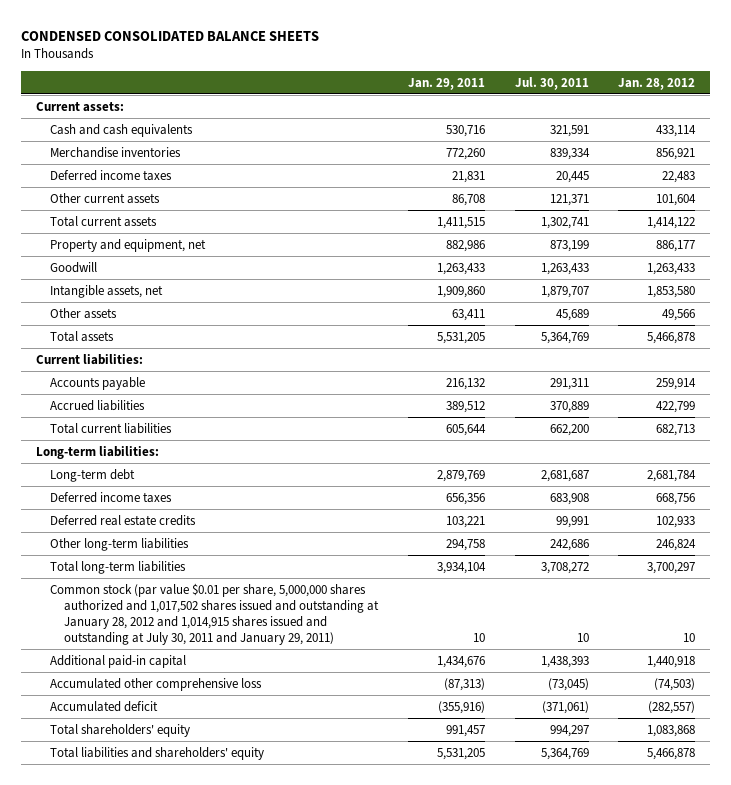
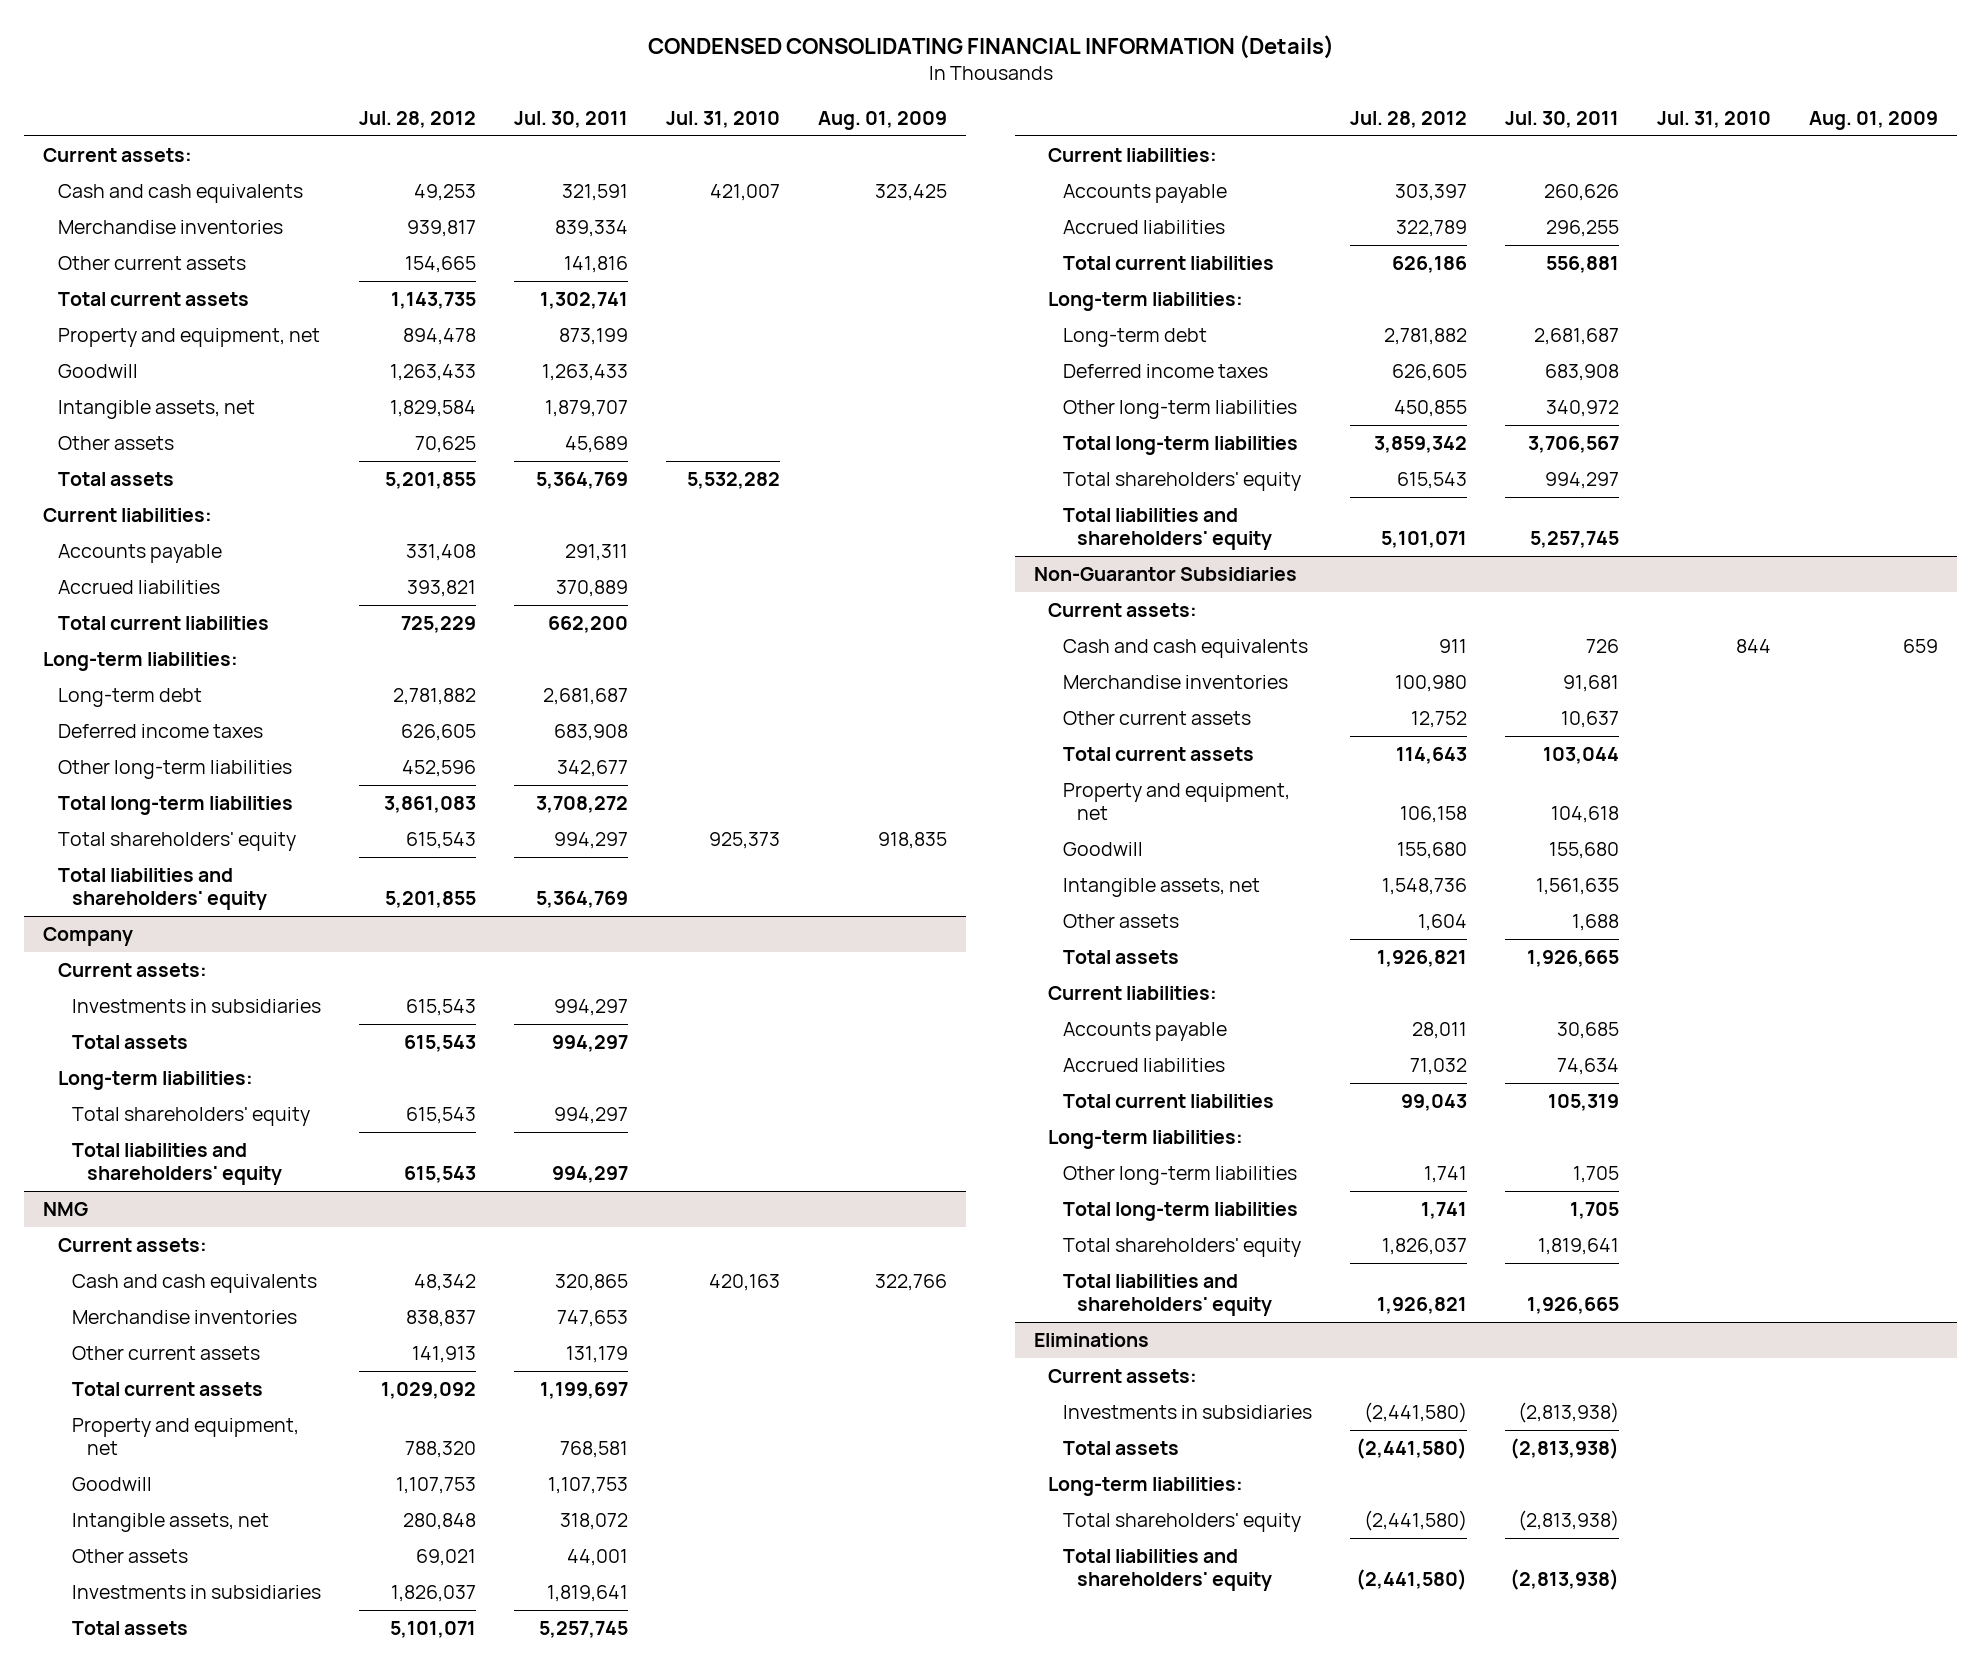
- CONDENSED CONSOLIDATED BALANCE SHEETS
+ CONDENSED CONSOLIDATING FINANCIAL INFORMATION (Details)
- | Jan. 29, 2011 | Jul. 30, 2011 | Jan. 28, 2012
+ | Jul. 28, 2012 | Jul. 30, 2011 | Jul. 31, 2010 | Aug. 01, 2009
- Deferred income taxes | 21,831 | 20,445 | 22,483
- Other current assets | 86,708 | 121,371 | 101,604
+ Other current assets | 154,665 | 141,816 | |
- Deferred real estate credits | 103,221 | 99,991 | 102,933
- Other long-term liabilities | 294,758 | 242,686 | 246,824
+ Other long-term liabilities | 452,596 | 342,677 | |
- Common stock (par value $0.01 per share, 5,000,000 shares authorized and 1,017,502 shares issued and outstanding at January 28, 2012 and 1,014,915 shares issued and outstanding at July 30, 2011 and January 29, 2011) | 10 | 10 | 10
- Additional paid-in capital | 1,434,676 | 1,438,393 | 1,440,918
- Accumulated other comprehensive loss | (87,313) | (73,045) | (74,503)
- Accumulated deficit | (355,916) | (371,061) | (282,557)
+ Company
+ Current assets:
+ Investments in subsidiaries | 615,543 | 994,297 | |
+ Total assets | 615,543 | 994,297 | |
+ Long-term liabilities:
+ Total shareholders' equity | 615,543 | 994,297 | |
+ Total liabilities and shareholders' equity | 615,543 | 994,297 | |
+ NMG
+ Current assets:
+ Cash and cash equivalents | 48,342 | 320,865 | 420,163 | 322,766
+ Merchandise inventories | 838,837 | 747,653 | |
+ Other current assets | 141,913 | 131,179 | |
+ Total current assets | 1,029,092 | 1,199,697 | |
+ Property and equipment, net | 788,320 | 768,581 | |
+ Goodwill | 1,107,753 | 1,107,753 | |
+ Intangible assets, net | 280,848 | 318,072 | |
+ Other assets | 69,021 | 44,001 | |
+ Investments in subsidiaries | 1,826,037 | 1,819,641 | |
+ Total assets | 5,101,071 | 5,257,745 | |
+ Current liabilities:
+ Accounts payable | 303,397 | 260,626 | |
+ Accrued liabilities | 322,789 | 296,255 | |
+ Total current liabilities | 626,186 | 556,881 | |
+ Long-term liabilities:
+ Long-term debt | 2,781,882 | 2,681,687 | |
+ Deferred income taxes | 626,605 | 683,908 | |
+ Other long-term liabilities | 450,855 | 340,972 | |
+ Total long-term liabilities | 3,859,342 | 3,706,567 | |
+ Total shareholders' equity | 615,543 | 994,297 | |
+ Total liabilities and shareholders' equity | 5,101,071 | 5,257,745 | |
+ Non-Guarantor Subsidiaries
+ Current assets:
+ Cash and cash equivalents | 911 | 726 | 844 | 659
+ Merchandise inventories | 100,980 | 91,681 | |
+ Other current assets | 12,752 | 10,637 | |
+ Total current assets | 114,643 | 103,044 | |
+ Property and equipment, net | 106,158 | 104,618 | |
+ Goodwill | 155,680 | 155,680 | |
+ Intangible assets, net | 1,548,736 | 1,561,635 | |
+ Other assets | 1,604 | 1,688 | |
+ Total assets | 1,926,821 | 1,926,665 | |
+ Current liabilities:
+ Accounts payable | 28,011 | 30,685 | |
+ Accrued liabilities | 71,032 | 74,634 | |
+ Total current liabilities | 99,043 | 105,319 | |
+ Long-term liabilities:
+ Other long-term liabilities | 1,741 | 1,705 | |
+ Total long-term liabilities | 1,741 | 1,705 | |
+ Total shareholders' equity | 1,826,037 | 1,819,641 | |
+ Total liabilities and shareholders' equity | 1,926,821 | 1,926,665 | |
+ Eliminations
+ Current assets:
+ Investments in subsidiaries | (2,441,580) | (2,813,938) | |
+ Total assets | (2,441,580) | (2,813,938) | |
+ Long-term liabilities:
+ Total shareholders' equity | (2,441,580) | (2,813,938) | |
+ Total liabilities and shareholders' equity | (2,441,580) | (2,813,938) | |

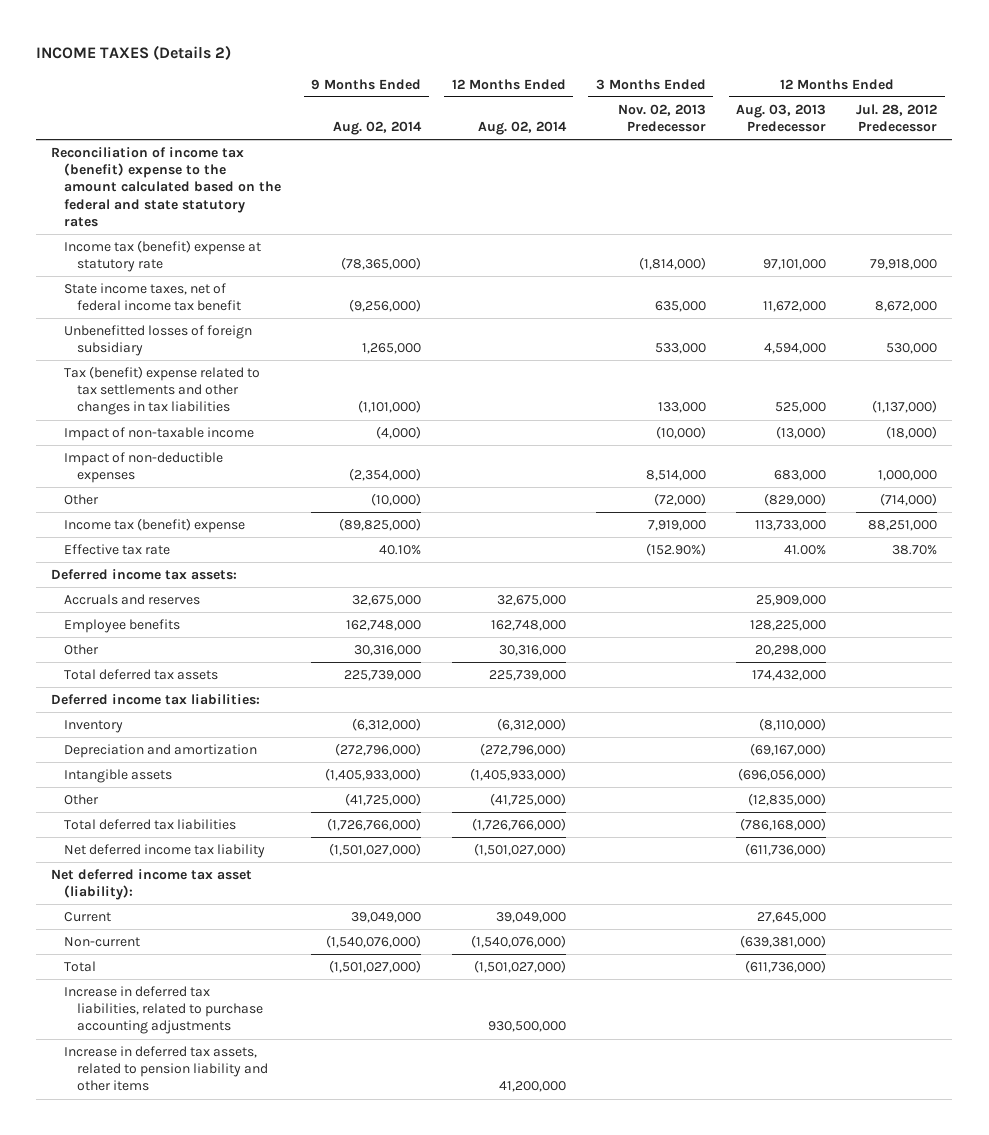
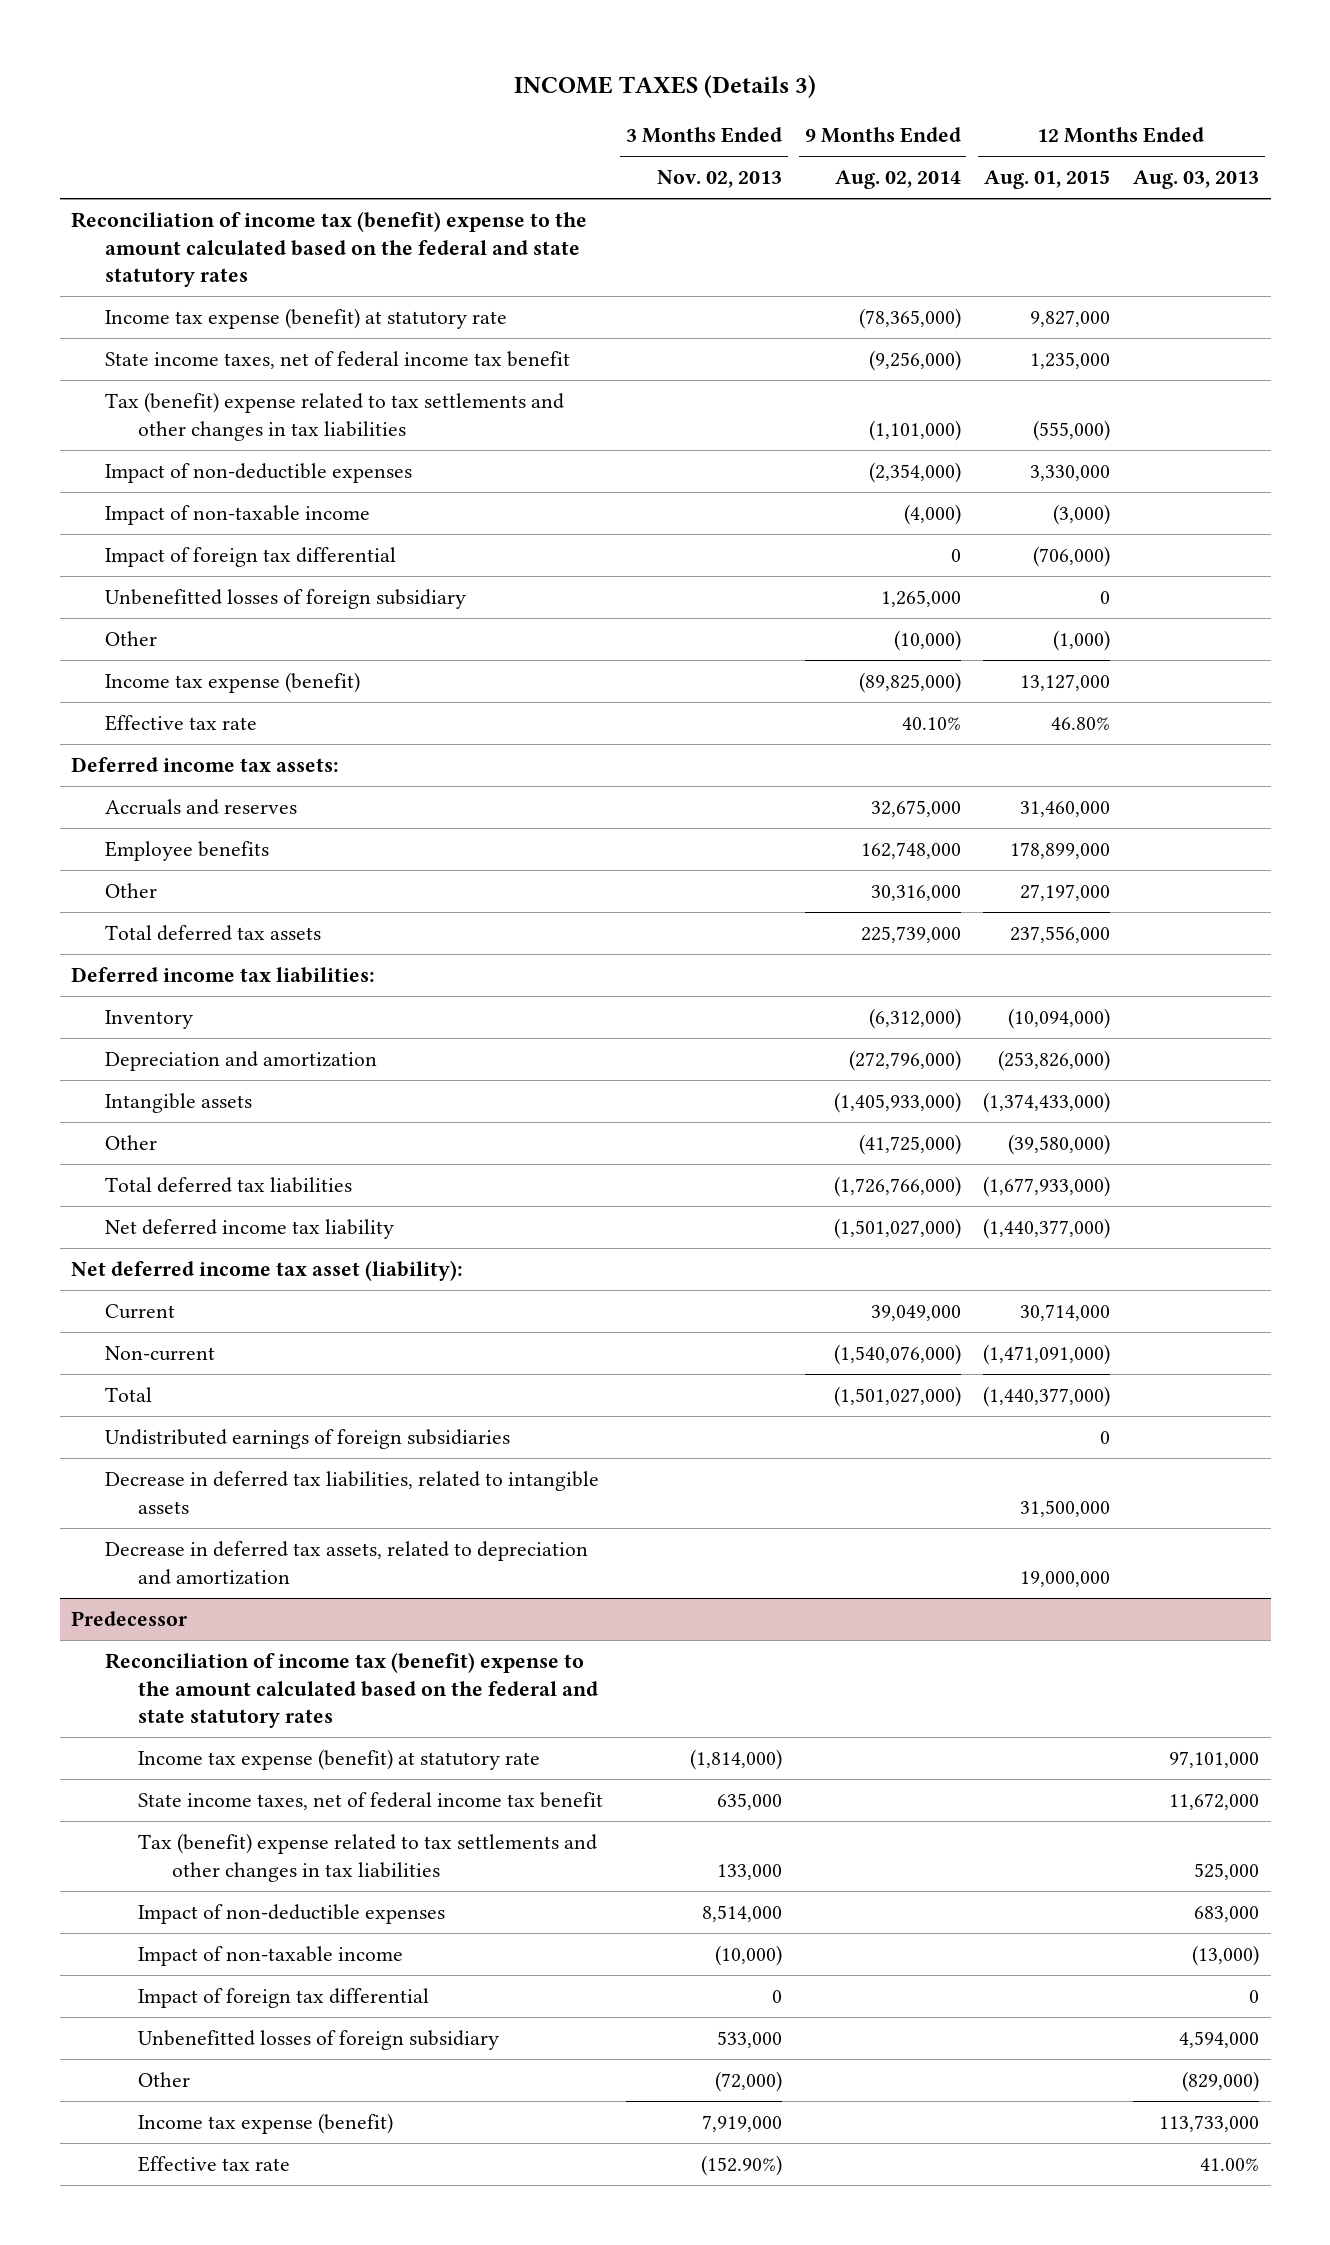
- INCOME TAXES (Details 2)
+ INCOME TAXES (Details 3)
- | 9 Months Ended Aug. 02, 2014 | 12 Months Ended Aug. 02, 2014 | 3 Months Ended Nov. 02, 2013 Predecessor | 12 Months Ended Aug. 03, 2013 Predecessor | 12 Months Ended Jul. 28, 2012 Predecessor
+ | 3 Months Ended Nov. 02, 2013 | 9 Months Ended Aug. 02, 2014 | 12 Months Ended Aug. 01, 2015 | 12 Months Ended Aug. 03, 2013
- Income tax (benefit) expense at statutory rate | (78,365,000) | | (1,814,000) | 97,101,000 | 79,918,000
+ Income tax expense (benefit) at statutory rate | | (78,365,000) | 9,827,000 |
moved down: Impact of non-taxable income | | (4,000) | (3,000) |
+ Impact of foreign tax differential | | 0 | (706,000) |
moved down: Unbenefitted losses of foreign subsidiary | | 1,265,000 | 0 |
- Income tax (benefit) expense | (89,825,000) | | 7,919,000 | 113,733,000 | 88,251,000
+ Income tax expense (benefit) | | (89,825,000) | 13,127,000 |
- Increase in deferred tax liabilities, related to purchase accounting adjustments | | 930,500,000 | | |
- Increase in deferred tax assets, related to pension liability and other items | | 41,200,000 | | |
+ Undistributed earnings of foreign subsidiaries | | | 0 |
+ Decrease in deferred tax liabilities, related to intangible assets | | | 31,500,000 |
+ Decrease in deferred tax assets, related to depreciation and amortization | | | 19,000,000 |
+ Predecessor
+ Reconciliation of income tax (benefit) expense to the amount calculated based on the federal and state statutory rates
+ Income tax expense (benefit) at statutory rate | (1,814,000) | | | 97,101,000
+ State income taxes, net of federal income tax benefit | 635,000 | | | 11,672,000
+ Tax (benefit) expense related to tax settlements and other changes in tax liabilities | 133,000 | | | 525,000
+ Impact of non-deductible expenses | 8,514,000 | | | 683,000
+ Impact of non-taxable income | (10,000) | | | (13,000)
+ Impact of foreign tax differential | 0 | | | 0
+ Unbenefitted losses of foreign subsidiary | 533,000 | | | 4,594,000
+ Other | (72,000) | | | (829,000)
+ Income tax expense (benefit) | 7,919,000 | | | 113,733,000
+ Effective tax rate | (152.90%) | | | 41.00%

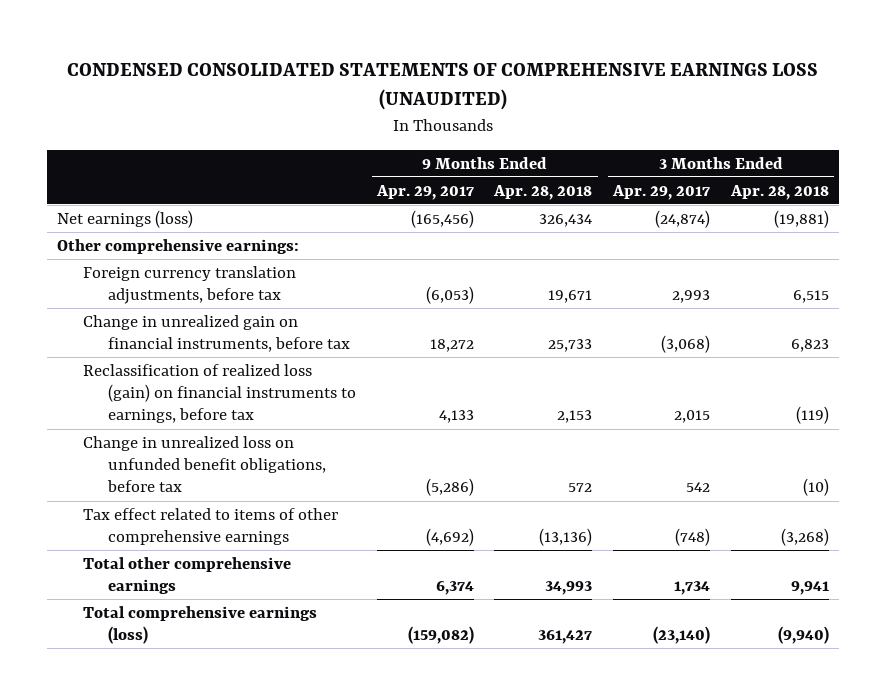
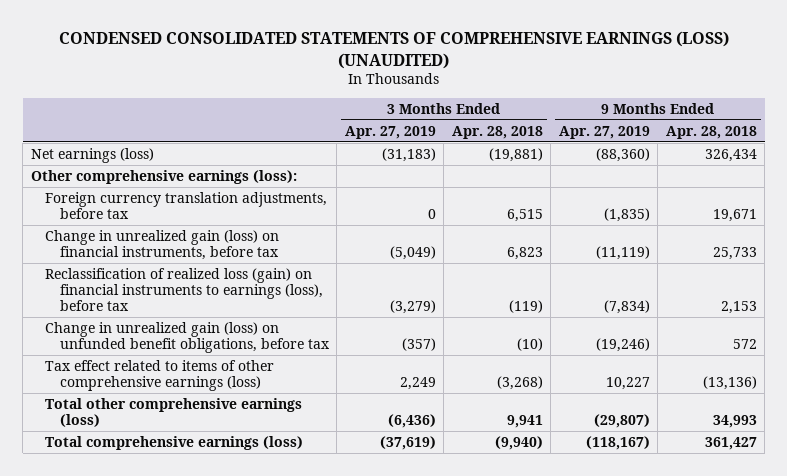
- CONDENSED CONSOLIDATED STATEMENTS OF COMPREHENSIVE EARNINGS LOSS (UNAUDITED)
+ CONDENSED CONSOLIDATED STATEMENTS OF COMPREHENSIVE EARNINGS (LOSS) (UNAUDITED)
- | 9 Months Ended Apr. 29, 2017 | 9 Months Ended Apr. 28, 2018 | 3 Months Ended Apr. 29, 2017 | 3 Months Ended Apr. 28, 2018
+ | 3 Months Ended Apr. 27, 2019 | 3 Months Ended Apr. 28, 2018 | 9 Months Ended Apr. 27, 2019 | 9 Months Ended Apr. 28, 2018
- Other comprehensive earnings:
+ Other comprehensive earnings (loss):
- Change in unrealized gain on financial instruments, before tax | 18,272 | 25,733 | (3,068) | 6,823
- Reclassification of realized loss (gain) on financial instruments to earnings, before tax | 4,133 | 2,153 | 2,015 | (119)
- Change in unrealized loss on unfunded benefit obligations, before tax | (5,286) | 572 | 542 | (10)
- Tax effect related to items of other comprehensive earnings | (4,692) | (13,136) | (748) | (3,268)
- Total other comprehensive earnings | 6,374 | 34,993 | 1,734 | 9,941
+ Change in unrealized gain (loss) on financial instruments, before tax | (5,049) | 6,823 | (11,119) | 25,733
+ Reclassification of realized loss (gain) on financial instruments to earnings (loss), before tax | (3,279) | (119) | (7,834) | 2,153
+ Change in unrealized gain (loss) on unfunded benefit obligations, before tax | (357) | (10) | (19,246) | 572
+ Tax effect related to items of other comprehensive earnings (loss) | 2,249 | (3,268) | 10,227 | (13,136)
+ Total other comprehensive earnings (loss) | (6,436) | 9,941 | (29,807) | 34,993

